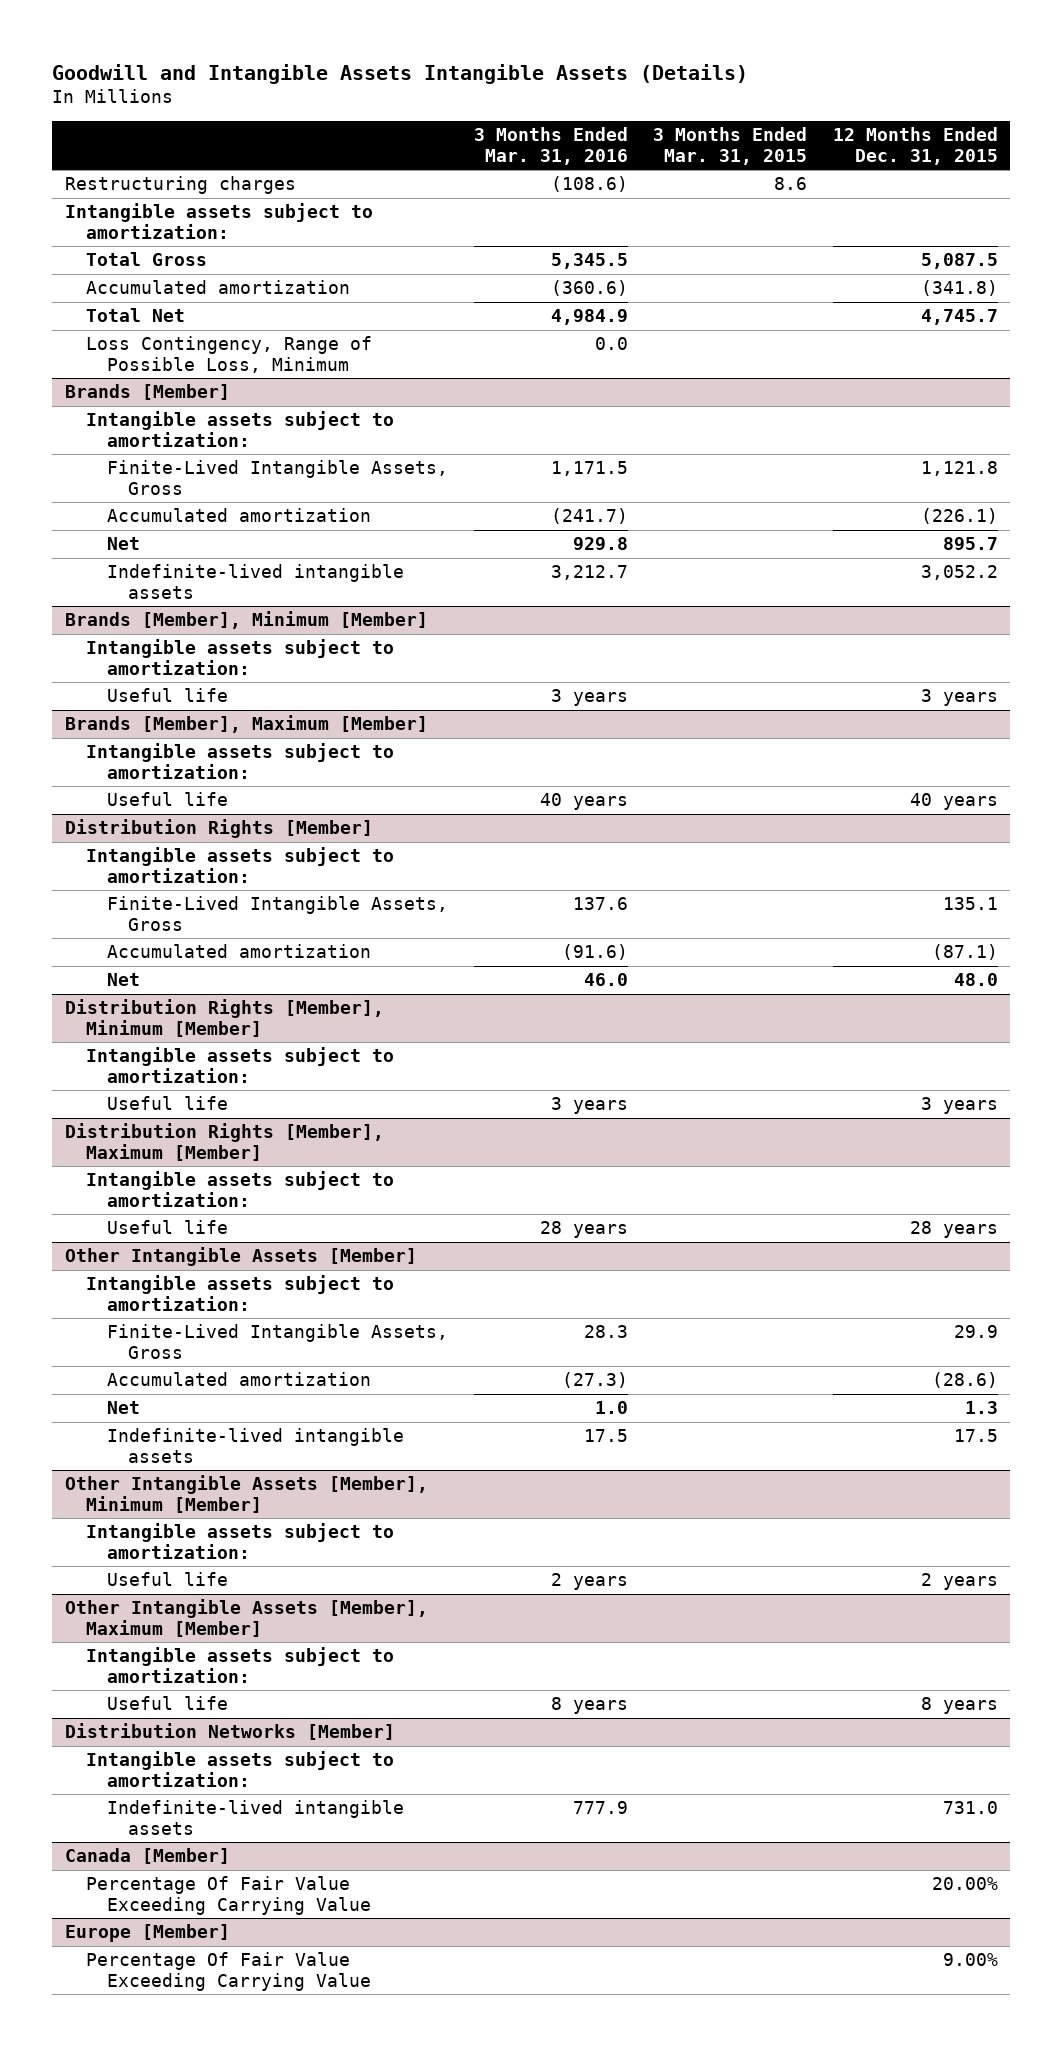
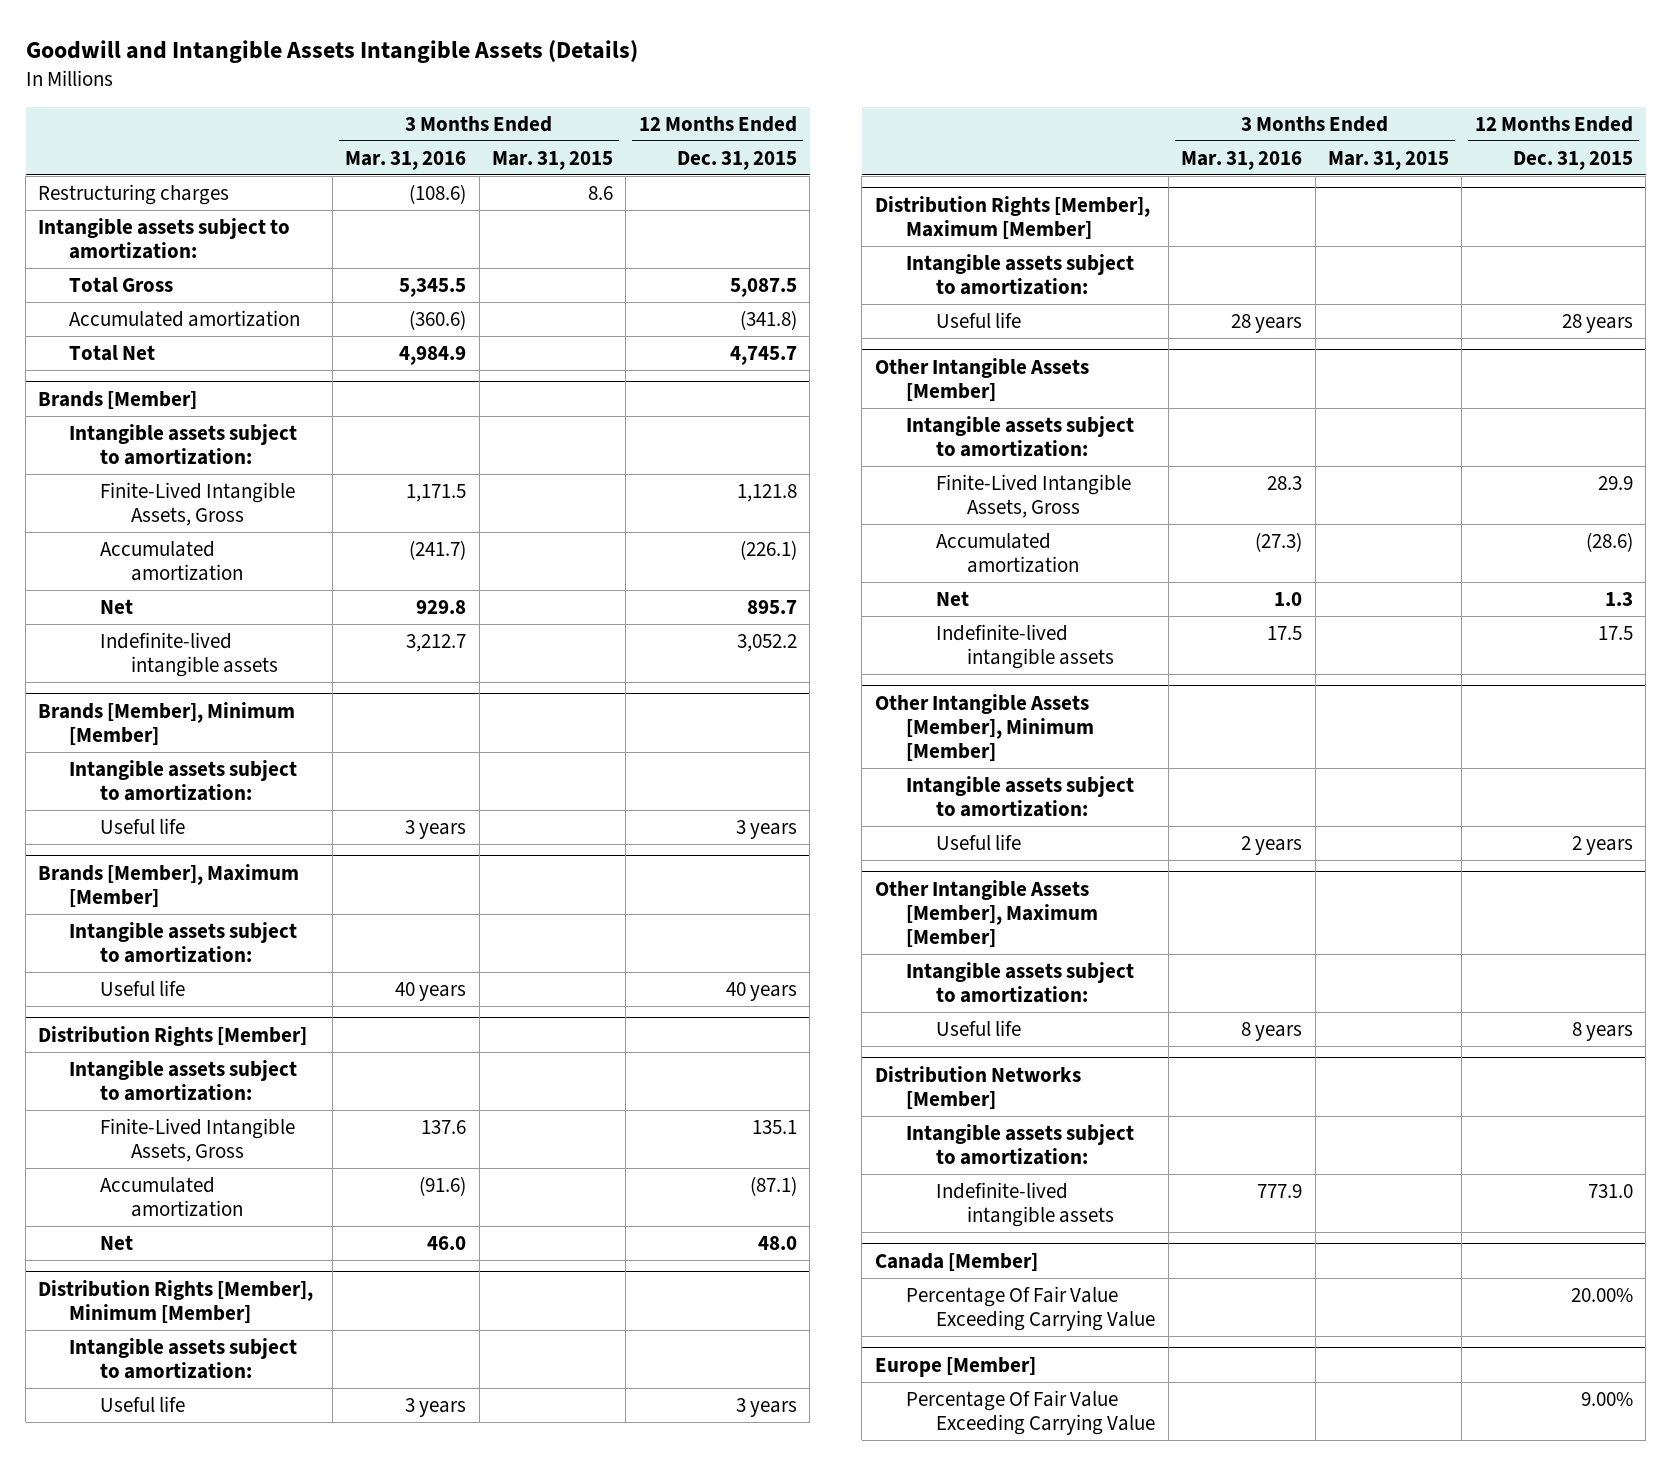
- Loss Contingency, Range of Possible Loss, Minimum | 0.0 | |

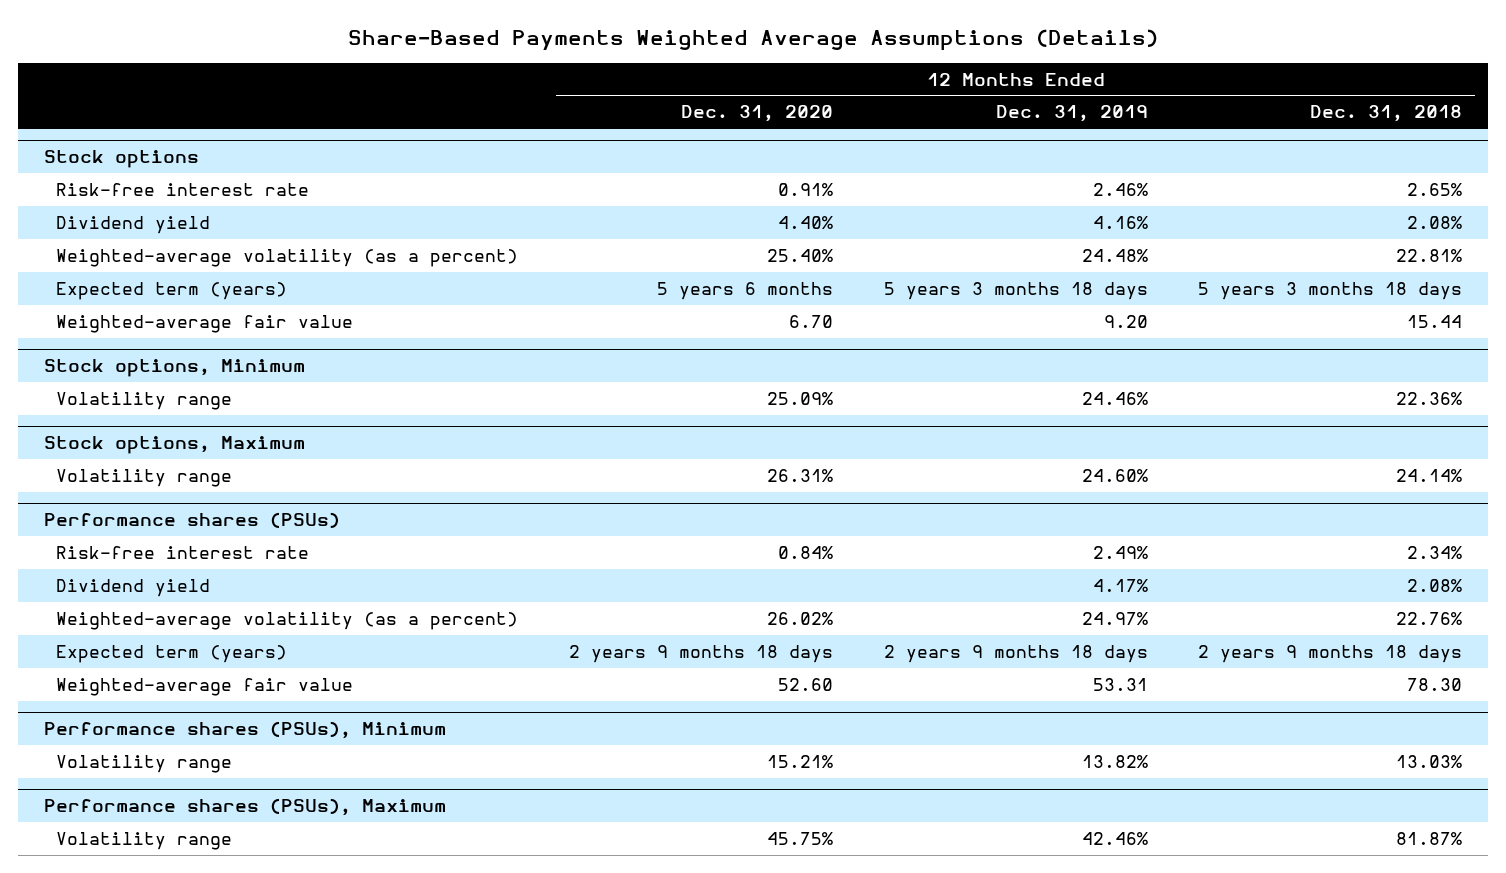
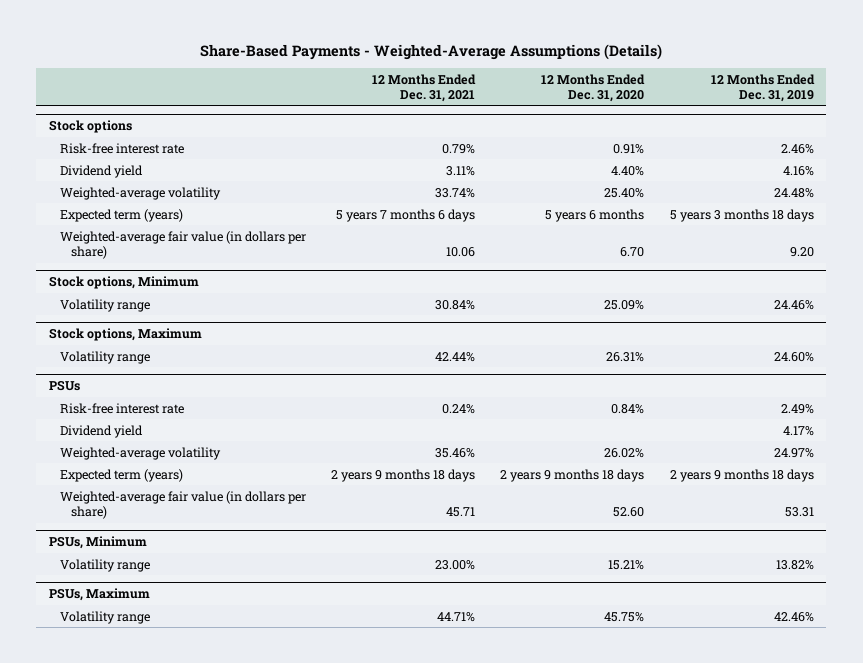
- Share-Based Payments Weighted Average Assumptions (Details)
+ Share-Based Payments - Weighted-Average Assumptions (Details)
- | 12 Months Ended Dec. 31, 2020 | 12 Months Ended Dec. 31, 2019 | 12 Months Ended Dec. 31, 2018
+ | 12 Months Ended Dec. 31, 2021 | 12 Months Ended Dec. 31, 2020 | 12 Months Ended Dec. 31, 2019
@ Stock options
- Weighted-average volatility (as a percent) | 25.40% | 24.48% | 22.81%
+ Weighted-average volatility | 33.74% | 25.40% | 24.48%
- Weighted-average fair value | 6.70 | 9.20 | 15.44
+ Weighted-average fair value (in dollars per share) | 10.06 | 6.70 | 9.20
- Performance shares (PSUs)
+ PSUs
- Weighted-average volatility (as a percent) | 26.02% | 24.97% | 22.76%
+ Weighted-average volatility | 35.46% | 26.02% | 24.97%
- Weighted-average fair value | 52.60 | 53.31 | 78.30
- Performance shares (PSUs), Minimum
+ Weighted-average fair value (in dollars per share) | 45.71 | 52.60 | 53.31
+ PSUs, Minimum
- Performance shares (PSUs), Maximum
+ PSUs, Maximum

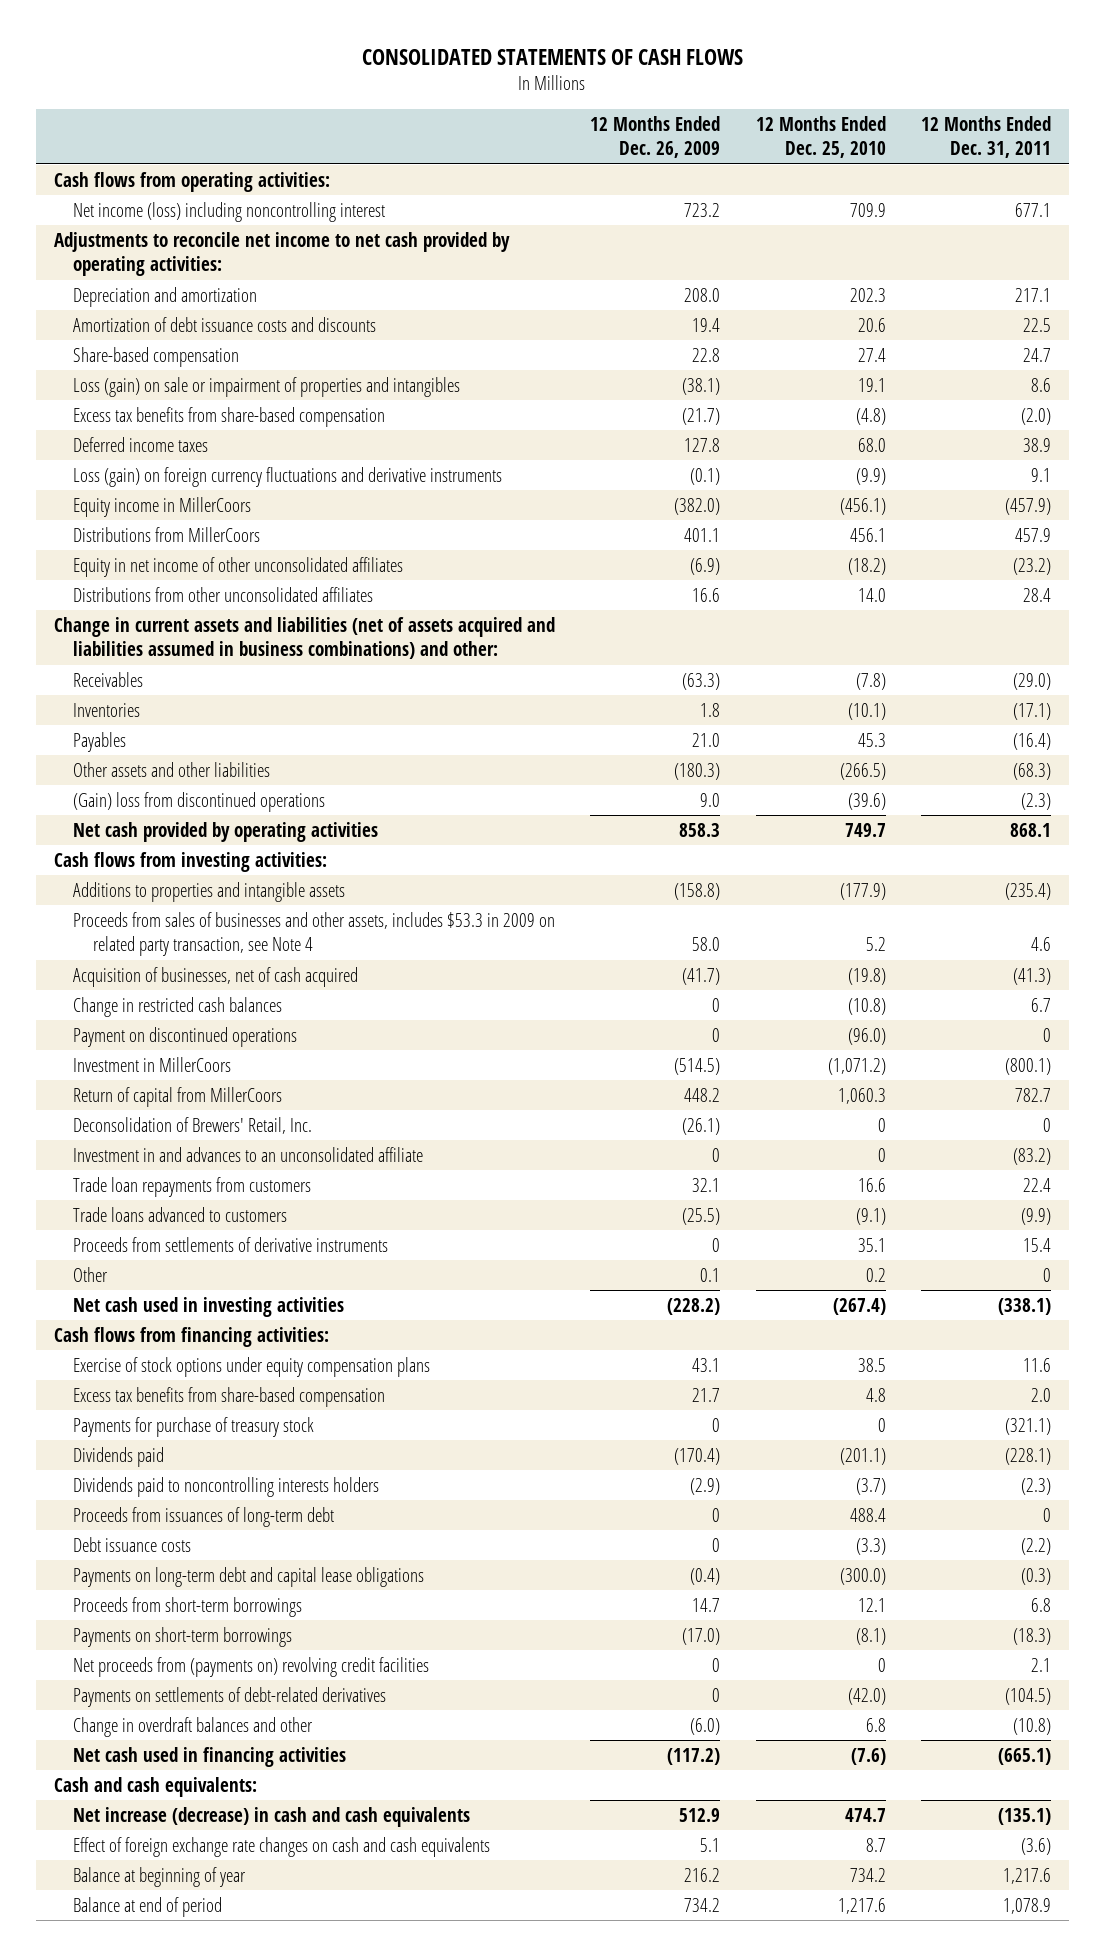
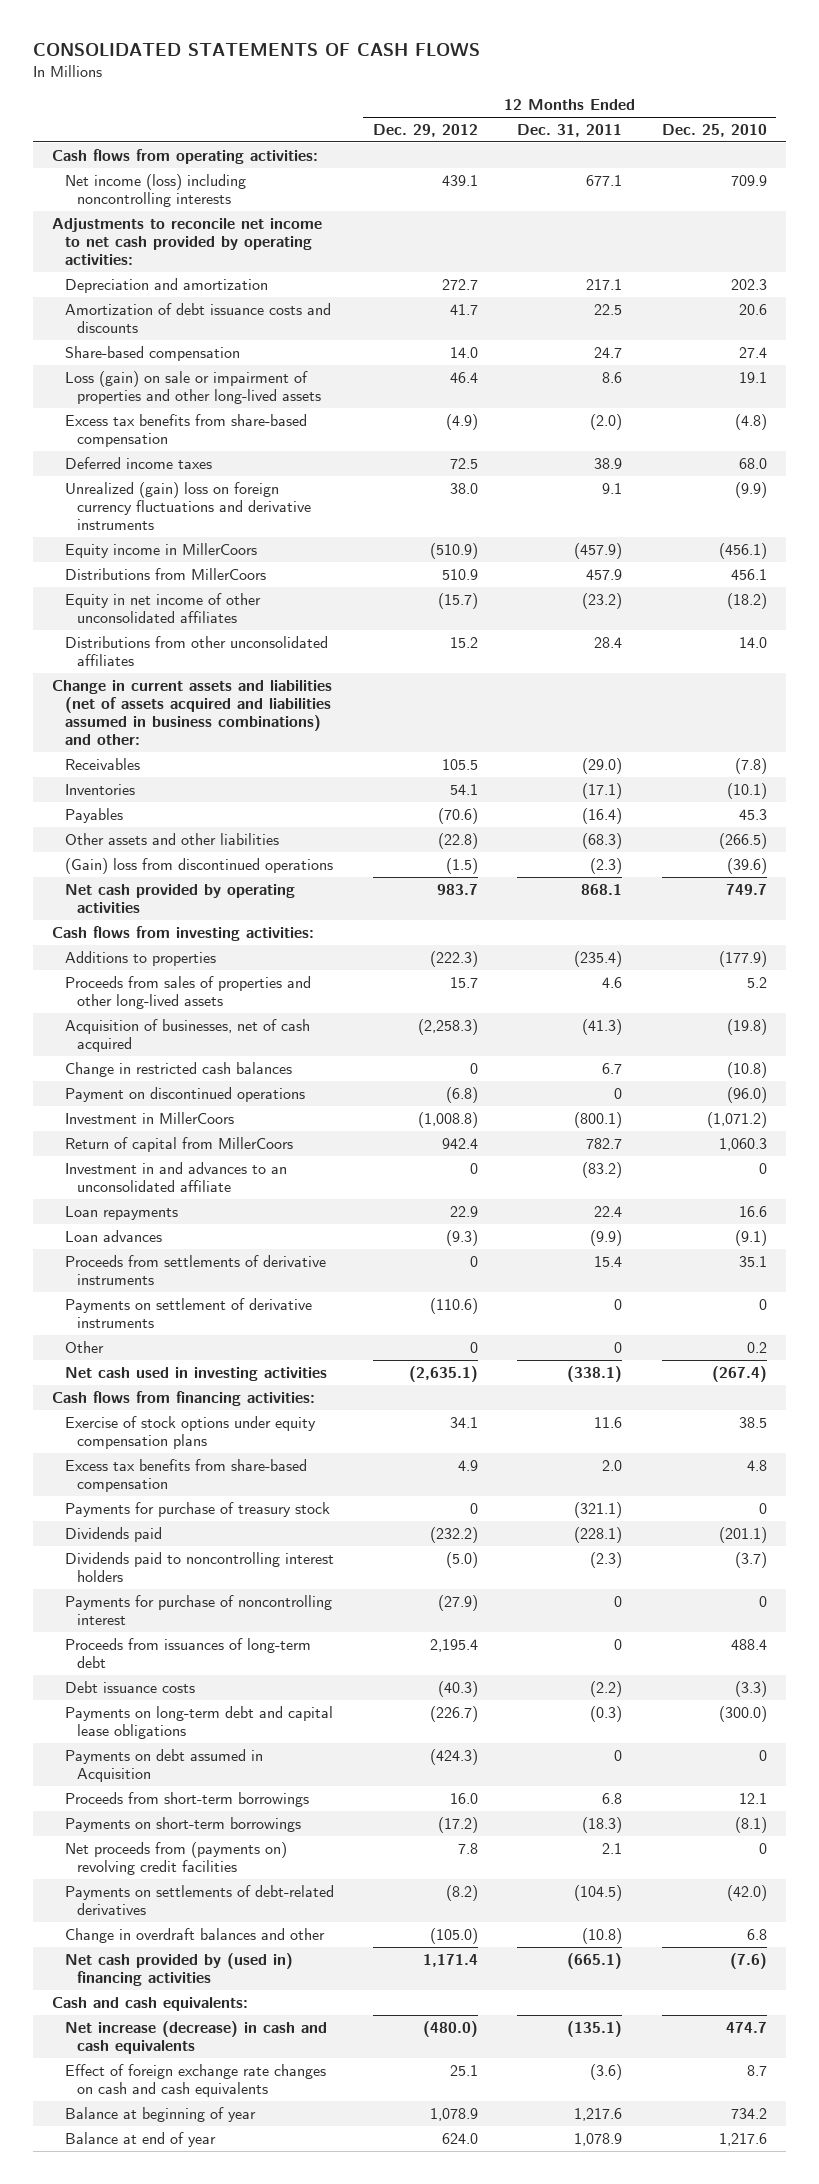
- | 12 Months Ended Dec. 26, 2009 | 12 Months Ended Dec. 25, 2010 | 12 Months Ended Dec. 31, 2011
+ | 12 Months Ended Dec. 29, 2012 | 12 Months Ended Dec. 31, 2011 | 12 Months Ended Dec. 25, 2010
- Net income (loss) including noncontrolling interest | 723.2 | 709.9 | 677.1
+ Net income (loss) including noncontrolling interests | 439.1 | 677.1 | 709.9
- Loss (gain) on sale or impairment of properties and intangibles | (38.1) | 19.1 | 8.6
+ Loss (gain) on sale or impairment of properties and other long-lived assets | 46.4 | 8.6 | 19.1
- Loss (gain) on foreign currency fluctuations and derivative instruments | (0.1) | (9.9) | 9.1
+ Unrealized (gain) loss on foreign currency fluctuations and derivative instruments | 38.0 | 9.1 | (9.9)
- Additions to properties and intangible assets | (158.8) | (177.9) | (235.4)
- Proceeds from sales of businesses and other assets, includes $53.3 in 2009 on related party transaction, see Note 4 | 58.0 | 5.2 | 4.6
+ Additions to properties | (222.3) | (235.4) | (177.9)
+ Proceeds from sales of properties and other long-lived assets | 15.7 | 4.6 | 5.2
- Deconsolidation of Brewers' Retail, Inc. | (26.1) | 0 | 0
- Trade loan repayments from customers | 32.1 | 16.6 | 22.4
- Trade loans advanced to customers | (25.5) | (9.1) | (9.9)
+ Loan repayments | 22.9 | 22.4 | 16.6
+ Loan advances | (9.3) | (9.9) | (9.1)
+ Payments on settlement of derivative instruments | (110.6) | 0 | 0
- Dividends paid to noncontrolling interests holders | (2.9) | (3.7) | (2.3)
+ Dividends paid to noncontrolling interest holders | (5.0) | (2.3) | (3.7)
+ Payments for purchase of noncontrolling interest | (27.9) | 0 | 0
+ Payments on debt assumed in Acquisition | (424.3) | 0 | 0
- Net cash used in financing activities | (117.2) | (7.6) | (665.1)
+ Net cash provided by (used in) financing activities | 1,171.4 | (665.1) | (7.6)
- Balance at end of period | 734.2 | 1,217.6 | 1,078.9
+ Balance at end of year | 624.0 | 1,078.9 | 1,217.6

